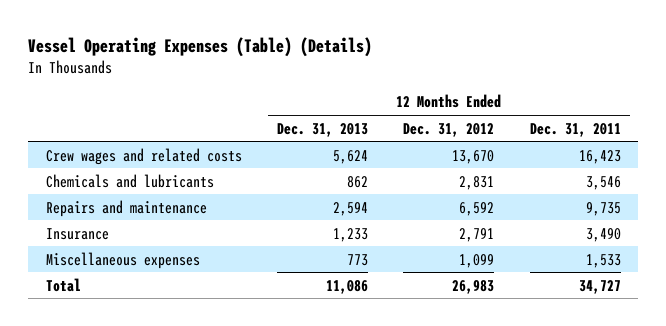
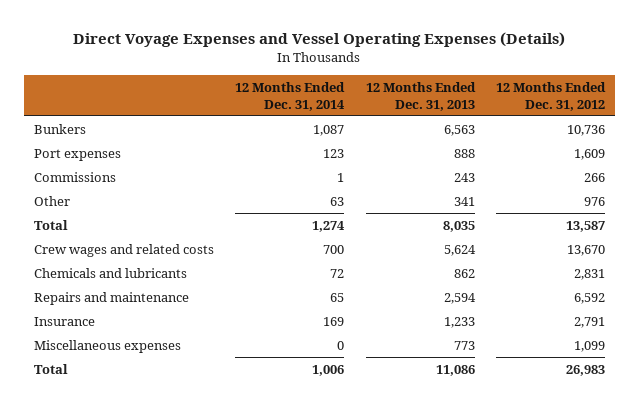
- Vessel Operating Expenses (Table) (Details)
+ Direct Voyage Expenses and Vessel Operating Expenses (Details)
- | 12 Months Ended Dec. 31, 2013 | 12 Months Ended Dec. 31, 2012 | 12 Months Ended Dec. 31, 2011
+ | 12 Months Ended Dec. 31, 2014 | 12 Months Ended Dec. 31, 2013 | 12 Months Ended Dec. 31, 2012
+ Bunkers | 1,087 | 6,563 | 10,736
+ Port expenses | 123 | 888 | 1,609
+ Commissions | 1 | 243 | 266
+ Other | 63 | 341 | 976
+ Total | 1,274 | 8,035 | 13,587

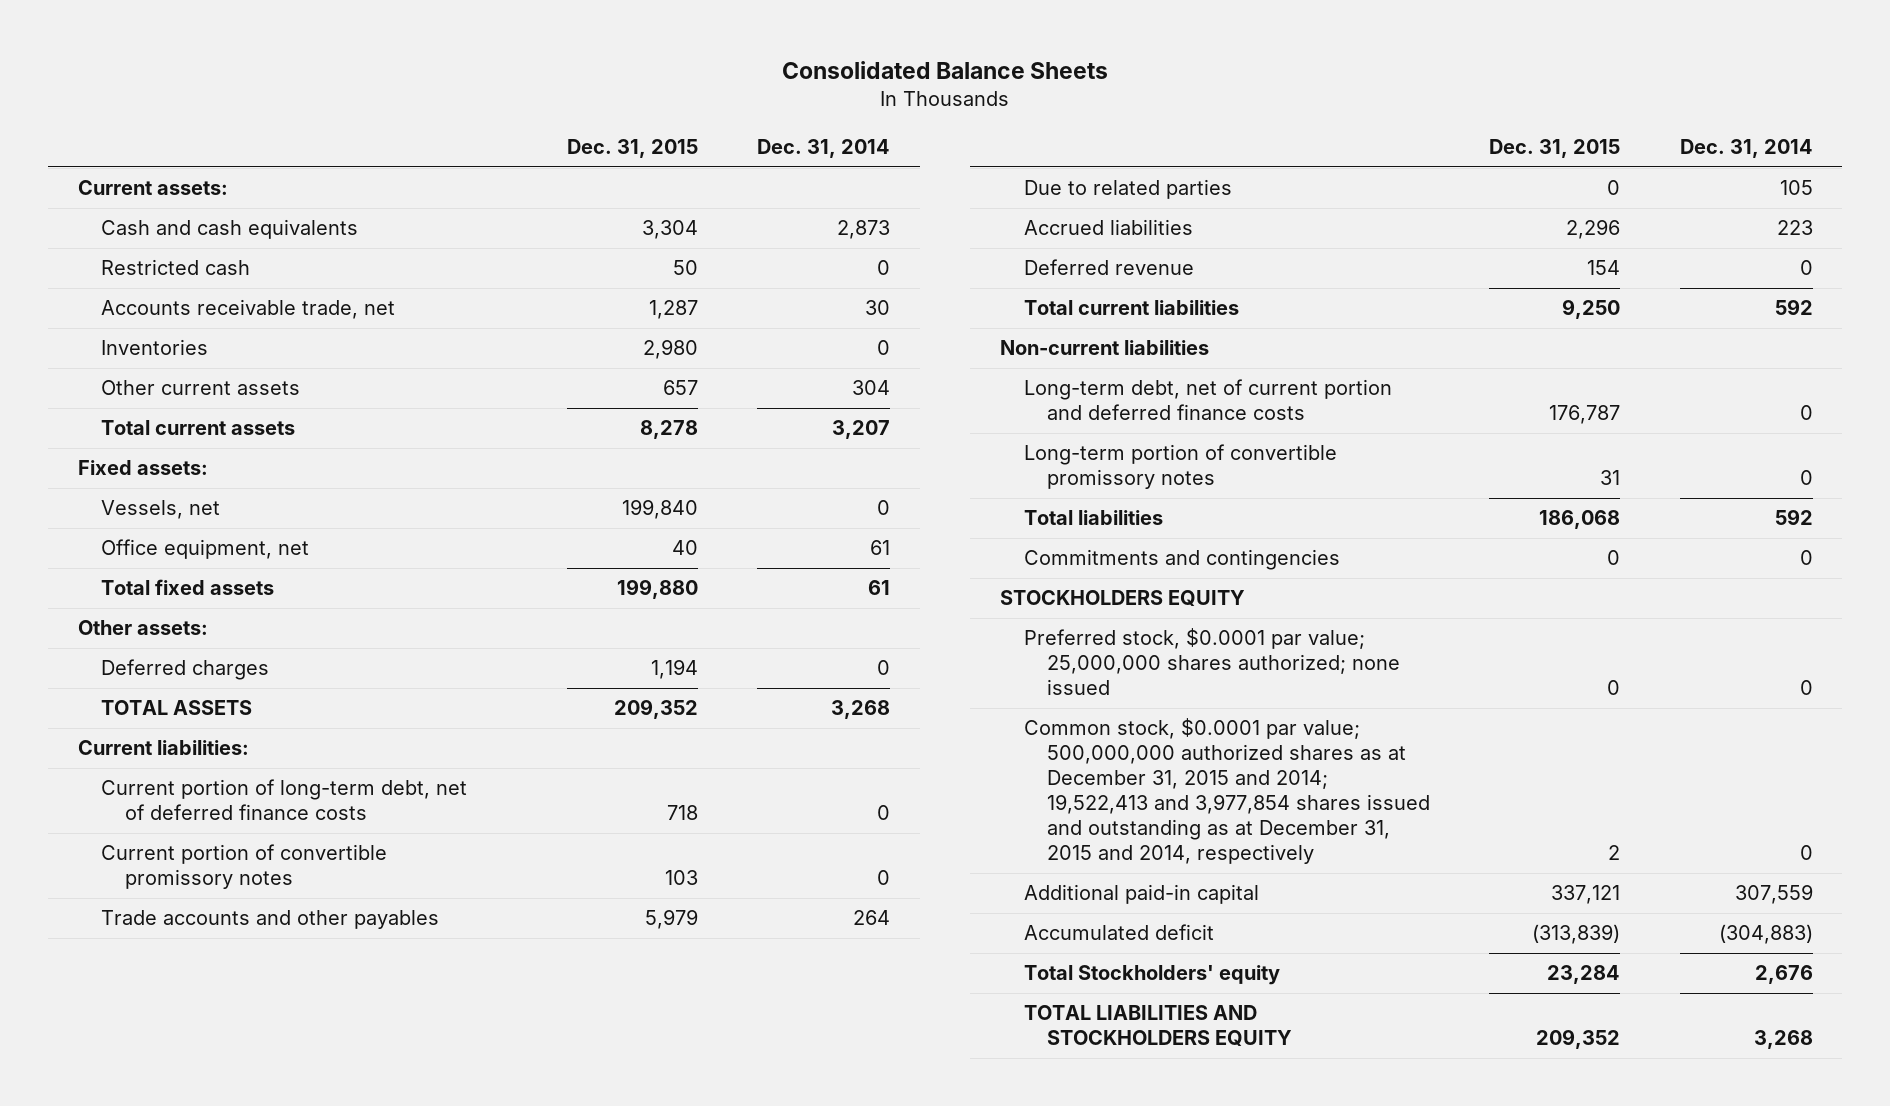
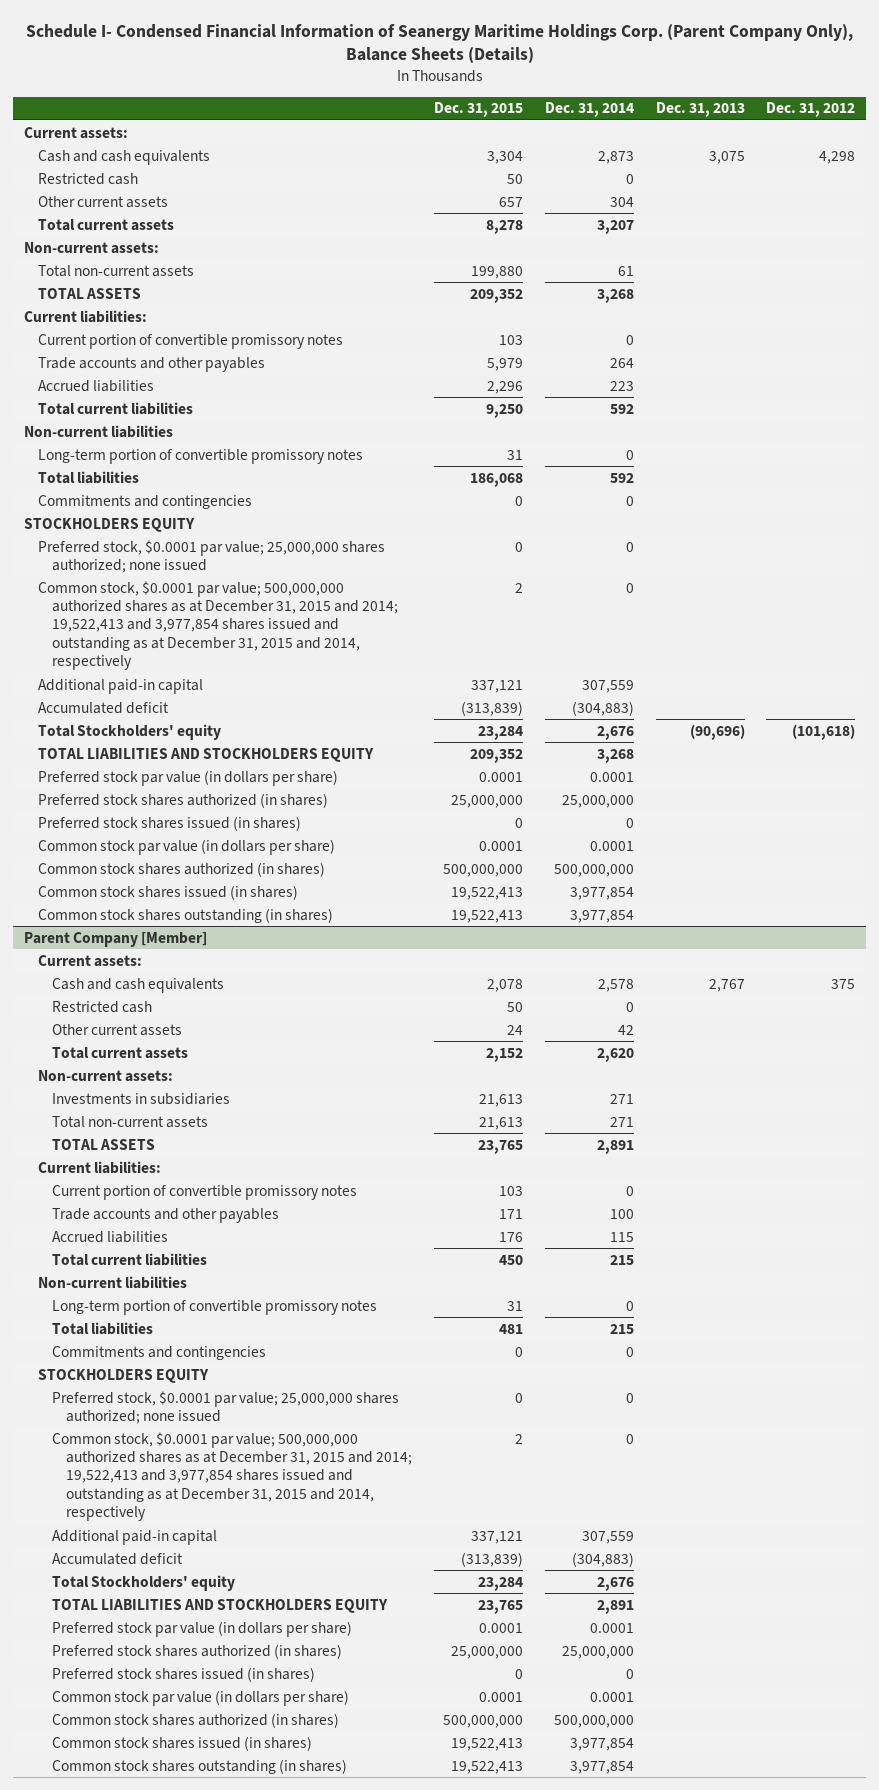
- Consolidated Balance Sheets
+ Schedule I- Condensed Financial Information of Seanergy Maritime Holdings Corp. (Parent Company Only), Balance Sheets (Details)
- | Dec. 31, 2015 | Dec. 31, 2014
+ | Dec. 31, 2015 | Dec. 31, 2014 | Dec. 31, 2013 | Dec. 31, 2012
- Accounts receivable trade, net | 1,287 | 30
- Inventories | 2,980 | 0
- Fixed assets:
- Vessels, net | 199,840 | 0
- Office equipment, net | 40 | 61
- Total fixed assets | 199,880 | 61
- Other assets:
- Deferred charges | 1,194 | 0
+ Non-current assets:
+ Total non-current assets | 199,880 | 61 | |
- Current portion of long-term debt, net of deferred finance costs | 718 | 0
- Due to related parties | 0 | 105
- Deferred revenue | 154 | 0
- Long-term debt, net of current portion and deferred finance costs | 176,787 | 0
+ Preferred stock par value (in dollars per share) | 0.0001 | 0.0001 | |
+ Preferred stock shares authorized (in shares) | 25,000,000 | 25,000,000 | |
+ Preferred stock shares issued (in shares) | 0 | 0 | |
+ Common stock par value (in dollars per share) | 0.0001 | 0.0001 | |
+ Common stock shares authorized (in shares) | 500,000,000 | 500,000,000 | |
+ Common stock shares issued (in shares) | 19,522,413 | 3,977,854 | |
+ Common stock shares outstanding (in shares) | 19,522,413 | 3,977,854 | |
+ Parent Company [Member]
+ Current assets:
+ Cash and cash equivalents | 2,078 | 2,578 | 2,767 | 375
+ Restricted cash | 50 | 0 | |
+ Other current assets | 24 | 42 | |
+ Total current assets | 2,152 | 2,620 | |
+ Non-current assets:
+ Investments in subsidiaries | 21,613 | 271 | |
+ Total non-current assets | 21,613 | 271 | |
+ TOTAL ASSETS | 23,765 | 2,891 | |
+ Current liabilities:
+ Current portion of convertible promissory notes | 103 | 0 | |
+ Trade accounts and other payables | 171 | 100 | |
+ Accrued liabilities | 176 | 115 | |
+ Total current liabilities | 450 | 215 | |
+ Non-current liabilities
+ Long-term portion of convertible promissory notes | 31 | 0 | |
+ Total liabilities | 481 | 215 | |
+ Commitments and contingencies | 0 | 0 | |
+ STOCKHOLDERS EQUITY
+ Preferred stock, $0.0001 par value; 25,000,000 shares authorized; none issued | 0 | 0 | |
+ Common stock, $0.0001 par value; 500,000,000 authorized shares as at December 31, 2015 and 2014; 19,522,413 and 3,977,854 shares issued and outstanding as at December 31, 2015 and 2014, respectively | 2 | 0 | |
+ Additional paid-in capital | 337,121 | 307,559 | |
+ Accumulated deficit | (313,839) | (304,883) | |
+ Total Stockholders' equity | 23,284 | 2,676 | |
+ TOTAL LIABILITIES AND STOCKHOLDERS EQUITY | 23,765 | 2,891 | |
+ Preferred stock par value (in dollars per share) | 0.0001 | 0.0001 | |
+ Preferred stock shares authorized (in shares) | 25,000,000 | 25,000,000 | |
+ Preferred stock shares issued (in shares) | 0 | 0 | |
+ Common stock par value (in dollars per share) | 0.0001 | 0.0001 | |
+ Common stock shares authorized (in shares) | 500,000,000 | 500,000,000 | |
+ Common stock shares issued (in shares) | 19,522,413 | 3,977,854 | |
+ Common stock shares outstanding (in shares) | 19,522,413 | 3,977,854 | |

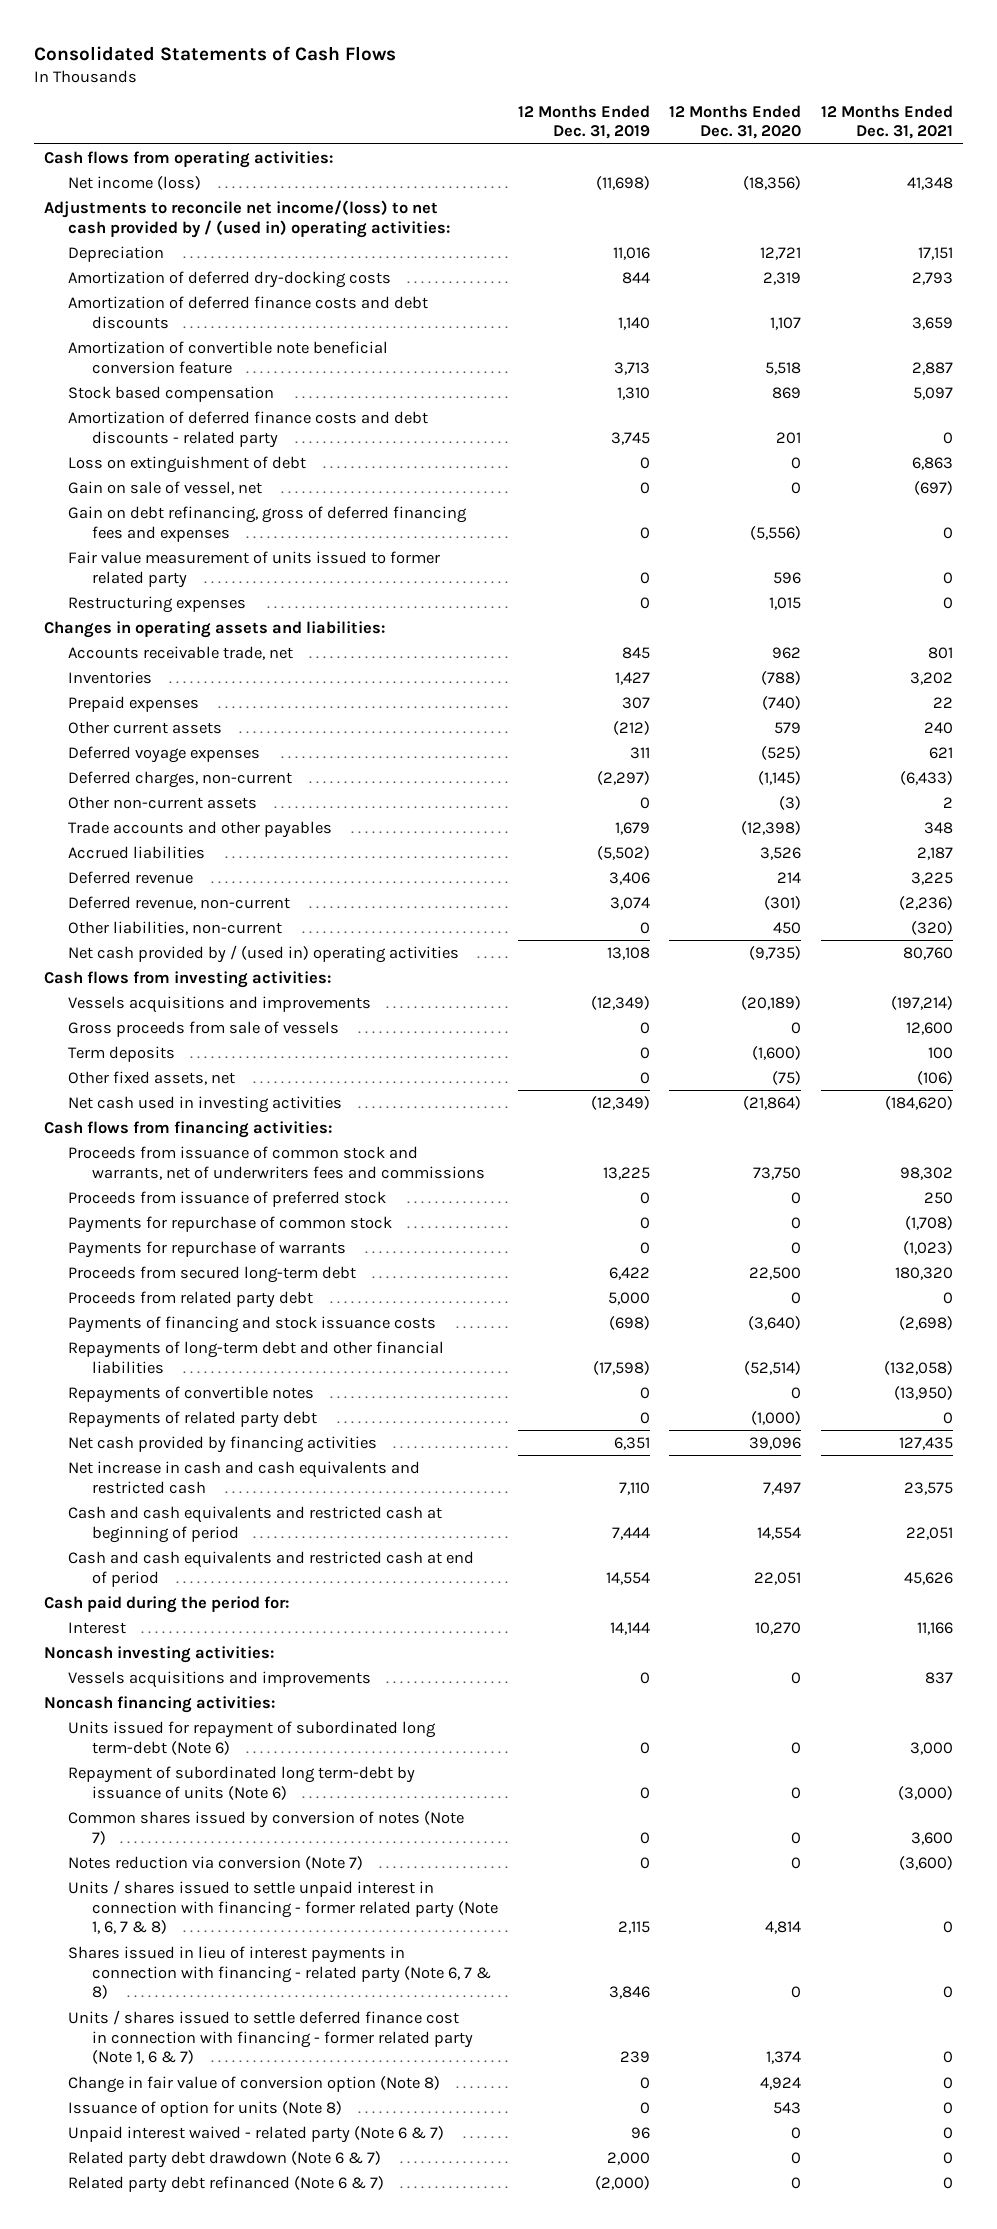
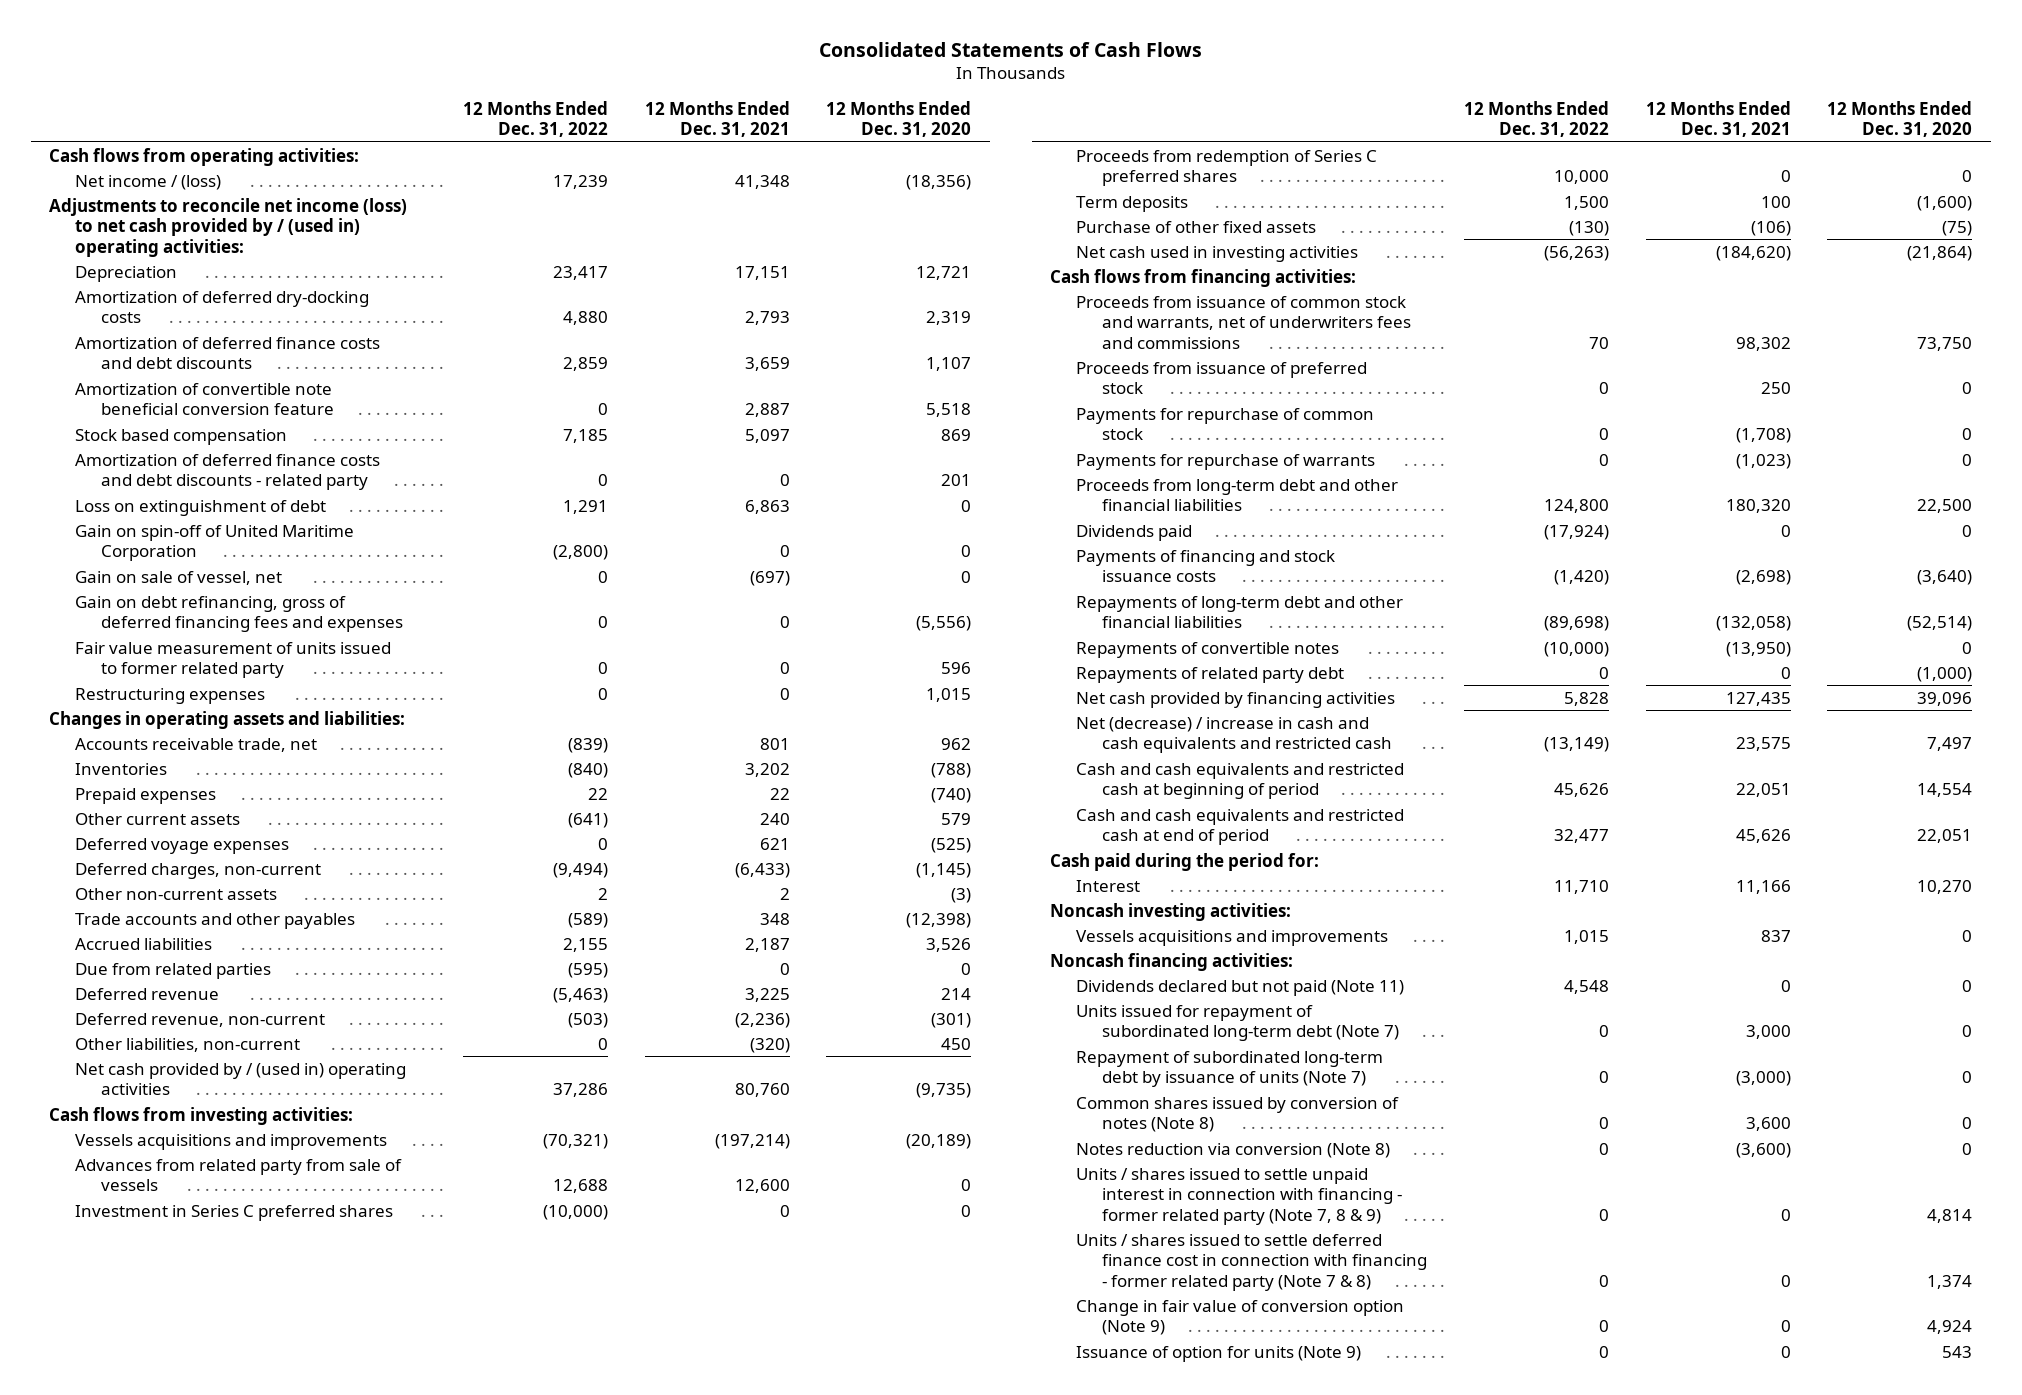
- | 12 Months Ended Dec. 31, 2019 | 12 Months Ended Dec. 31, 2020 | 12 Months Ended Dec. 31, 2021
+ | 12 Months Ended Dec. 31, 2022 | 12 Months Ended Dec. 31, 2021 | 12 Months Ended Dec. 31, 2020
- Net income (loss) | (11,698) | (18,356) | 41,348
- Adjustments to reconcile net income/(loss) to net cash provided by / (used in) operating activities:
+ Net income / (loss) | 17,239 | 41,348 | (18,356)
+ Adjustments to reconcile net income (loss) to net cash provided by / (used in) operating activities:
+ Gain on spin-off of United Maritime Corporation | (2,800) | 0 | 0
+ Due from related parties | (595) | 0 | 0
- Gross proceeds from sale of vessels | 0 | 0 | 12,600
+ Advances from related party from sale of vessels | 12,688 | 12,600 | 0
+ Investment in Series C preferred shares | (10,000) | 0 | 0
+ Proceeds from redemption of Series C preferred shares | 10,000 | 0 | 0
- Other fixed assets, net | 0 | (75) | (106)
+ Purchase of other fixed assets | (130) | (106) | (75)
- Proceeds from secured long-term debt | 6,422 | 22,500 | 180,320
- Proceeds from related party debt | 5,000 | 0 | 0
+ Proceeds from long-term debt and other financial liabilities | 124,800 | 180,320 | 22,500
+ Dividends paid | (17,924) | 0 | 0
- Net increase in cash and cash equivalents and restricted cash | 7,110 | 7,497 | 23,575
+ Net (decrease) / increase in cash and cash equivalents and restricted cash | (13,149) | 23,575 | 7,497
- Units issued for repayment of subordinated long term-debt (Note 6) | 0 | 0 | 3,000
- Repayment of subordinated long term-debt by issuance of units (Note 6) | 0 | 0 | (3,000)
- Common shares issued by conversion of notes (Note 7) | 0 | 0 | 3,600
- Notes reduction via conversion (Note 7) | 0 | 0 | (3,600)
- Units / shares issued to settle unpaid interest in connection with financing - former related party (Note 1, 6, 7 & 8) | 2,115 | 4,814 | 0
- Shares issued in lieu of interest payments in connection with financing - related party (Note 6, 7 & 8) | 3,846 | 0 | 0
- Units / shares issued to settle deferred finance cost in connection with financing - former related party (Note 1, 6 & 7) | 239 | 1,374 | 0
- Change in fair value of conversion option (Note 8) | 0 | 4,924 | 0
- Issuance of option for units (Note 8) | 0 | 543 | 0
- Unpaid interest waived - related party (Note 6 & 7) | 96 | 0 | 0
- Related party debt drawdown (Note 6 & 7) | 2,000 | 0 | 0
- Related party debt refinanced (Note 6 & 7) | (2,000) | 0 | 0
+ Dividends declared but not paid (Note 11) | 4,548 | 0 | 0
+ Units issued for repayment of subordinated long-term debt (Note 7) | 0 | 3,000 | 0
+ Repayment of subordinated long-term debt by issuance of units (Note 7) | 0 | (3,000) | 0
+ Common shares issued by conversion of notes (Note 8) | 0 | 3,600 | 0
+ Notes reduction via conversion (Note 8) | 0 | (3,600) | 0
+ Units / shares issued to settle unpaid interest in connection with financing - former related party (Note 7, 8 & 9) | 0 | 0 | 4,814
+ Units / shares issued to settle deferred finance cost in connection with financing - former related party (Note 7 & 8) | 0 | 0 | 1,374
+ Change in fair value of conversion option (Note 9) | 0 | 0 | 4,924
+ Issuance of option for units (Note 9) | 0 | 0 | 543

